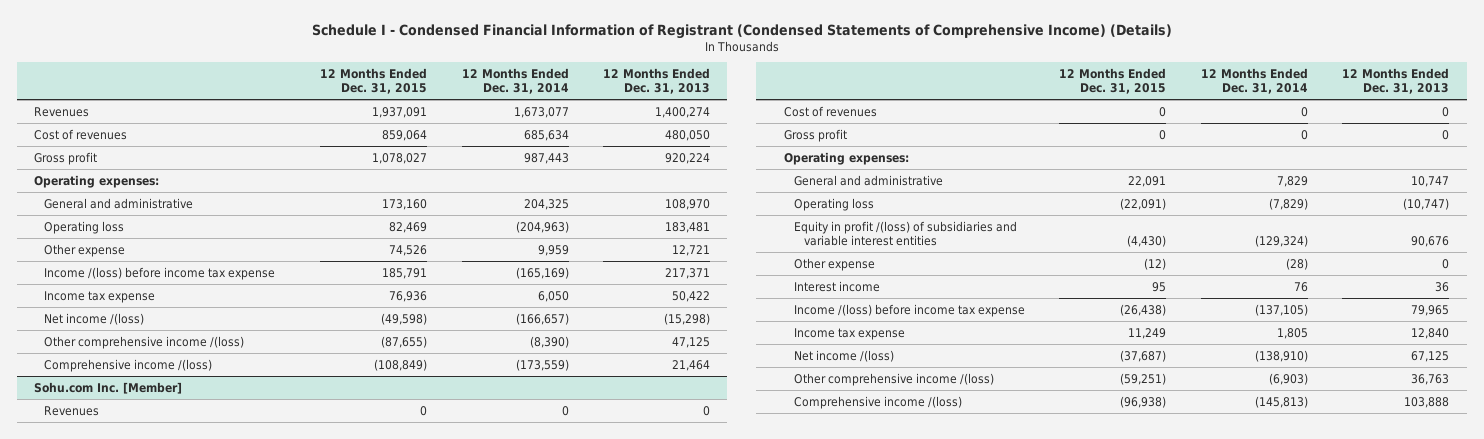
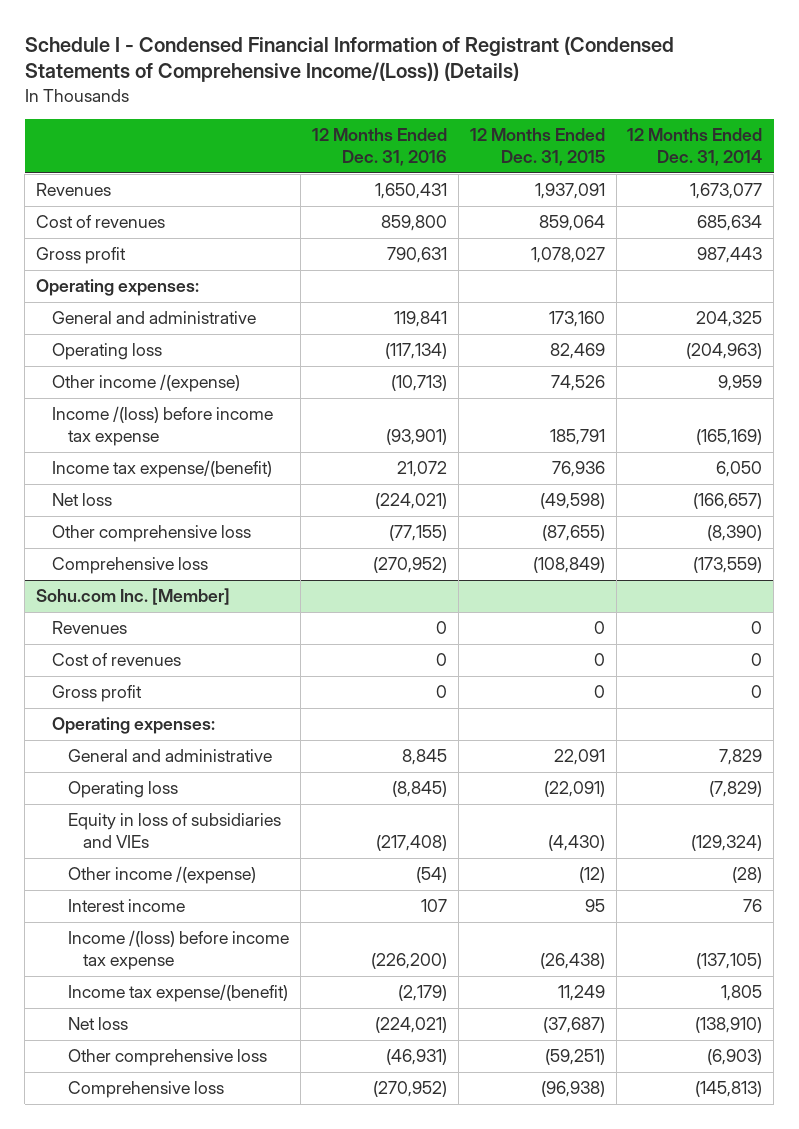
- Schedule I - Condensed Financial Information of Registrant (Condensed Statements of Comprehensive Income) (Details)
+ Schedule I - Condensed Financial Information of Registrant (Condensed Statements of Comprehensive Income/(Loss)) (Details)
- | 12 Months Ended Dec. 31, 2015 | 12 Months Ended Dec. 31, 2014 | 12 Months Ended Dec. 31, 2013
+ | 12 Months Ended Dec. 31, 2016 | 12 Months Ended Dec. 31, 2015 | 12 Months Ended Dec. 31, 2014
- Other expense | 74,526 | 9,959 | 12,721
+ Other income /(expense) | (10,713) | 74,526 | 9,959
- Income tax expense | 76,936 | 6,050 | 50,422
- Net income /(loss) | (49,598) | (166,657) | (15,298)
- Other comprehensive income /(loss) | (87,655) | (8,390) | 47,125
- Comprehensive income /(loss) | (108,849) | (173,559) | 21,464
+ Income tax expense/(benefit) | 21,072 | 76,936 | 6,050
+ Net loss | (224,021) | (49,598) | (166,657)
+ Other comprehensive loss | (77,155) | (87,655) | (8,390)
+ Comprehensive loss | (270,952) | (108,849) | (173,559)
@ Sohu.com Inc. [Member]
- Equity in profit /(loss) of subsidiaries and variable interest entities | (4,430) | (129,324) | 90,676
- Other expense | (12) | (28) | 0
+ Equity in loss of subsidiaries and VIEs | (217,408) | (4,430) | (129,324)
+ Other income /(expense) | (54) | (12) | (28)
- Income tax expense | 11,249 | 1,805 | 12,840
- Net income /(loss) | (37,687) | (138,910) | 67,125
- Other comprehensive income /(loss) | (59,251) | (6,903) | 36,763
- Comprehensive income /(loss) | (96,938) | (145,813) | 103,888
+ Income tax expense/(benefit) | (2,179) | 11,249 | 1,805
+ Net loss | (224,021) | (37,687) | (138,910)
+ Other comprehensive loss | (46,931) | (59,251) | (6,903)
+ Comprehensive loss | (270,952) | (96,938) | (145,813)

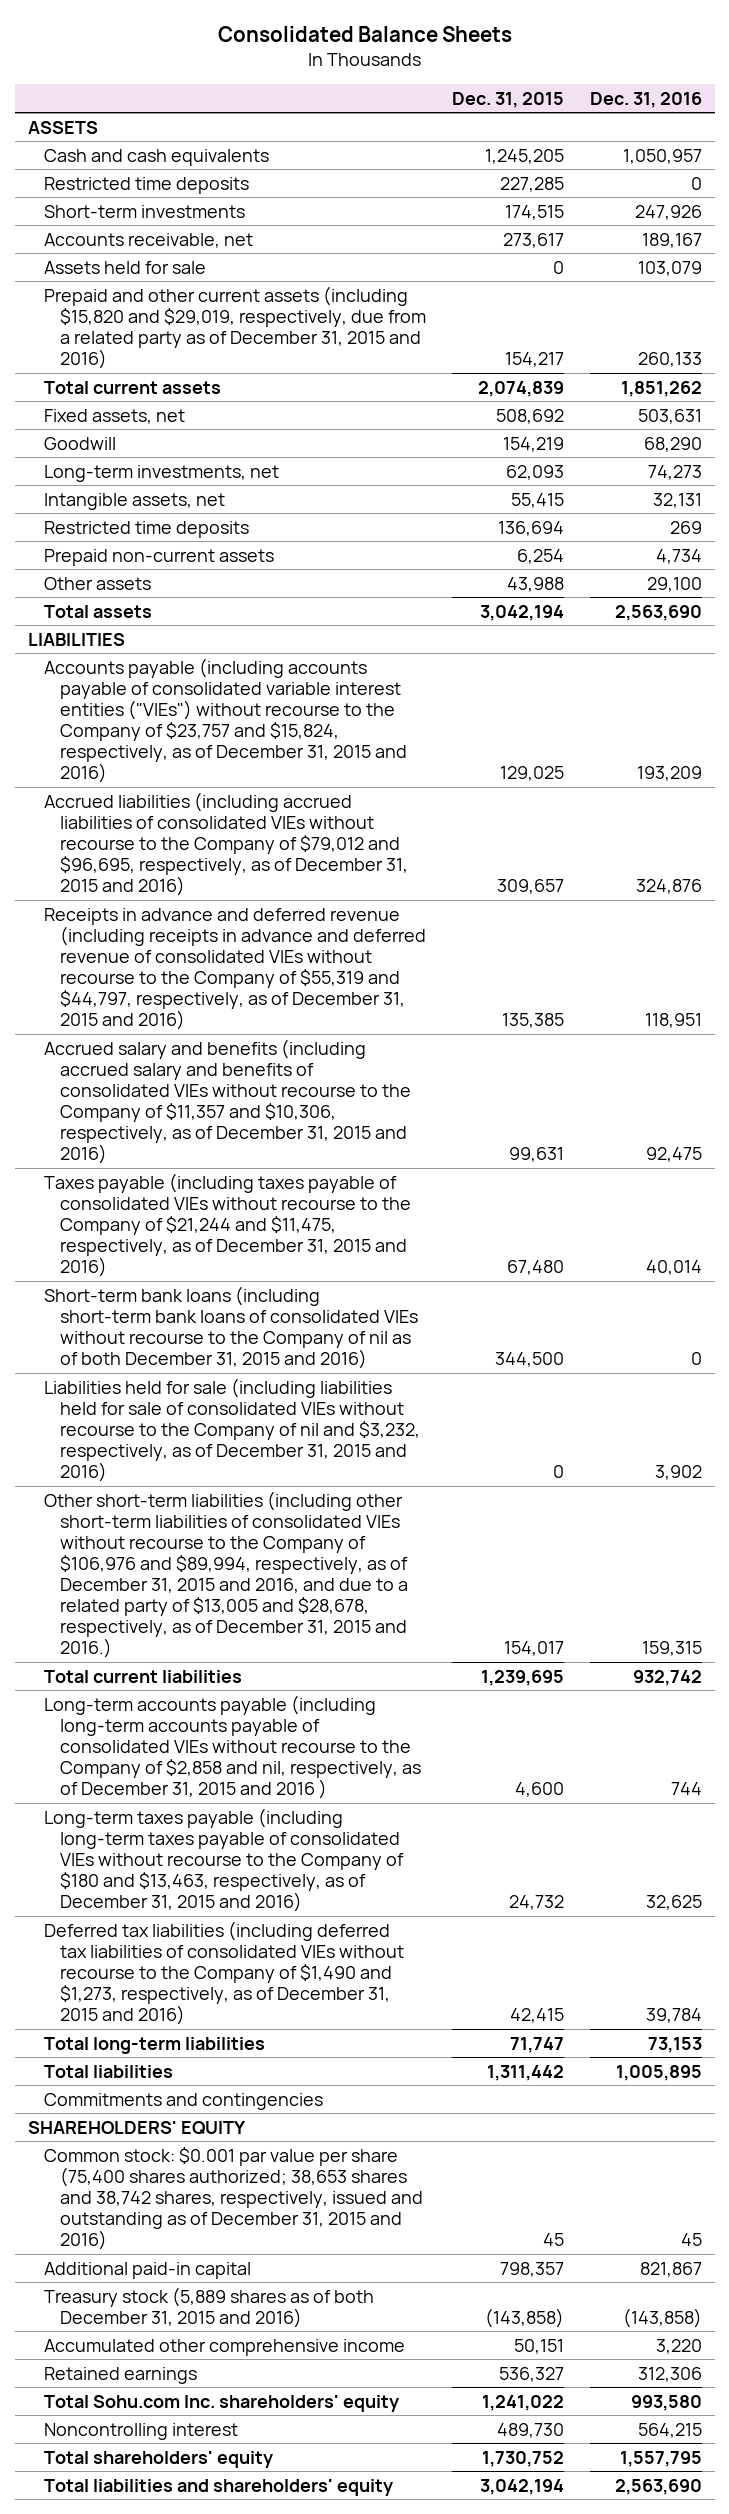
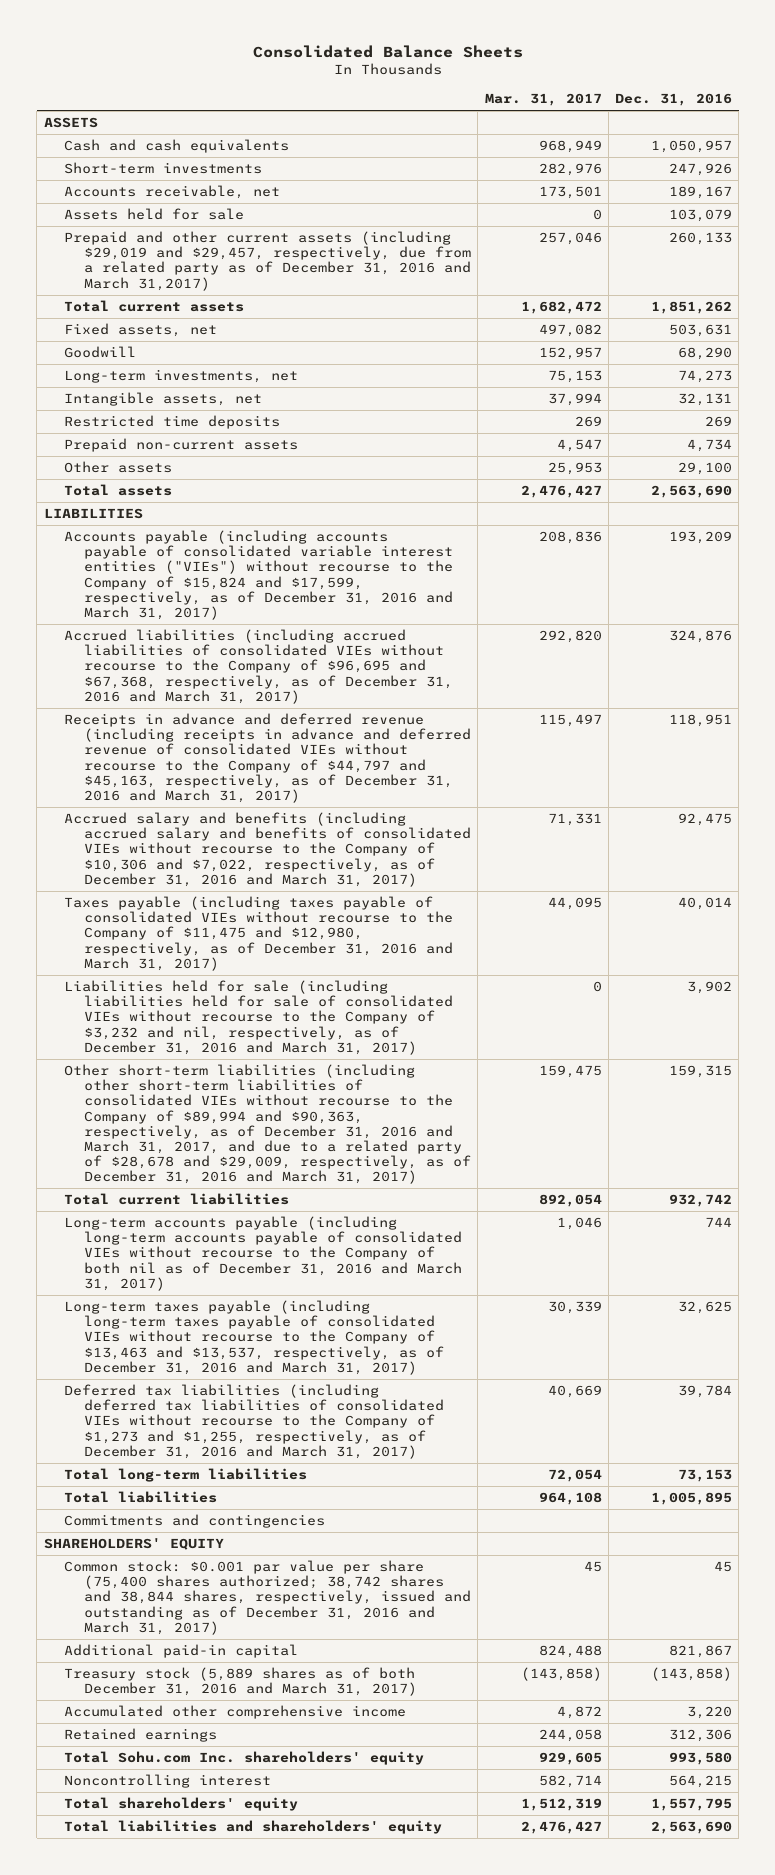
- | Dec. 31, 2015 | Dec. 31, 2016
+ | Mar. 31, 2017 | Dec. 31, 2016
- Restricted time deposits | 227,285 | 0
- Prepaid and other current assets (including $15,820 and $29,019, respectively, due from a related party as of December 31, 2015 and 2016) | 154,217 | 260,133
+ Prepaid and other current assets (including $29,019 and $29,457, respectively, due from a related party as of December 31, 2016 and March 31,2017) | 257,046 | 260,133
- Accounts payable (including accounts payable of consolidated variable interest entities ("VIEs") without recourse to the Company of $23,757 and $15,824, respectively, as of December 31, 2015 and 2016) | 129,025 | 193,209
- Accrued liabilities (including accrued liabilities of consolidated VIEs without recourse to the Company of $79,012 and $96,695, respectively, as of December 31, 2015 and 2016) | 309,657 | 324,876
- Receipts in advance and deferred revenue (including receipts in advance and deferred revenue of consolidated VIEs without recourse to the Company of $55,319 and $44,797, respectively, as of December 31, 2015 and 2016) | 135,385 | 118,951
- Accrued salary and benefits (including accrued salary and benefits of consolidated VIEs without recourse to the Company of $11,357 and $10,306, respectively, as of December 31, 2015 and 2016) | 99,631 | 92,475
- Taxes payable (including taxes payable of consolidated VIEs without recourse to the Company of $21,244 and $11,475, respectively, as of December 31, 2015 and 2016) | 67,480 | 40,014
- Short-term bank loans (including short-term bank loans of consolidated VIEs without recourse to the Company of nil as of both December 31, 2015 and 2016) | 344,500 | 0
- Liabilities held for sale (including liabilities held for sale of consolidated VIEs without recourse to the Company of nil and $3,232, respectively, as of December 31, 2015 and 2016) | 0 | 3,902
- Other short-term liabilities (including other short-term liabilities of consolidated VIEs without recourse to the Company of $106,976 and $89,994, respectively, as of December 31, 2015 and 2016, and due to a related party of $13,005 and $28,678, respectively, as of December 31, 2015 and 2016.) | 154,017 | 159,315
+ Accounts payable (including accounts payable of consolidated variable interest entities ("VIEs") without recourse to the Company of $15,824 and $17,599, respectively, as of December 31, 2016 and March 31, 2017) | 208,836 | 193,209
+ Accrued liabilities (including accrued liabilities of consolidated VIEs without recourse to the Company of $96,695 and $67,368, respectively, as of December 31, 2016 and March 31, 2017) | 292,820 | 324,876
+ Receipts in advance and deferred revenue (including receipts in advance and deferred revenue of consolidated VIEs without recourse to the Company of $44,797 and $45,163, respectively, as of December 31, 2016 and March 31, 2017) | 115,497 | 118,951
+ Accrued salary and benefits (including accrued salary and benefits of consolidated VIEs without recourse to the Company of $10,306 and $7,022, respectively, as of December 31, 2016 and March 31, 2017) | 71,331 | 92,475
+ Taxes payable (including taxes payable of consolidated VIEs without recourse to the Company of $11,475 and $12,980, respectively, as of December 31, 2016 and March 31, 2017) | 44,095 | 40,014
+ Liabilities held for sale (including liabilities held for sale of consolidated VIEs without recourse to the Company of $3,232 and nil, respectively, as of December 31, 2016 and March 31, 2017) | 0 | 3,902
+ Other short-term liabilities (including other short-term liabilities of consolidated VIEs without recourse to the Company of $89,994 and $90,363, respectively, as of December 31, 2016 and March 31, 2017, and due to a related party of $28,678 and $29,009, respectively, as of December 31, 2016 and March 31, 2017) | 159,475 | 159,315
- Long-term accounts payable (including long-term accounts payable of consolidated VIEs without recourse to the Company of $2,858 and nil, respectively, as of December 31, 2015 and 2016 ) | 4,600 | 744
- Long-term taxes payable (including long-term taxes payable of consolidated VIEs without recourse to the Company of $180 and $13,463, respectively, as of December 31, 2015 and 2016) | 24,732 | 32,625
- Deferred tax liabilities (including deferred tax liabilities of consolidated VIEs without recourse to the Company of $1,490 and $1,273, respectively, as of December 31, 2015 and 2016) | 42,415 | 39,784
+ Long-term accounts payable (including long-term accounts payable of consolidated VIEs without recourse to the Company of both nil as of December 31, 2016 and March 31, 2017) | 1,046 | 744
+ Long-term taxes payable (including long-term taxes payable of consolidated VIEs without recourse to the Company of $13,463 and $13,537, respectively, as of December 31, 2016 and March 31, 2017) | 30,339 | 32,625
+ Deferred tax liabilities (including deferred tax liabilities of consolidated VIEs without recourse to the Company of $1,273 and $1,255, respectively, as of December 31, 2016 and March 31, 2017) | 40,669 | 39,784
- Common stock: $0.001 par value per share (75,400 shares authorized; 38,653 shares and 38,742 shares, respectively, issued and outstanding as of December 31, 2015 and 2016) | 45 | 45
+ Common stock: $0.001 par value per share (75,400 shares authorized; 38,742 shares and 38,844 shares, respectively, issued and outstanding as of December 31, 2016 and March 31, 2017) | 45 | 45
- Treasury stock (5,889 shares as of both December 31, 2015 and 2016) | (143,858) | (143,858)
+ Treasury stock (5,889 shares as of both December 31, 2016 and March 31, 2017) | (143,858) | (143,858)

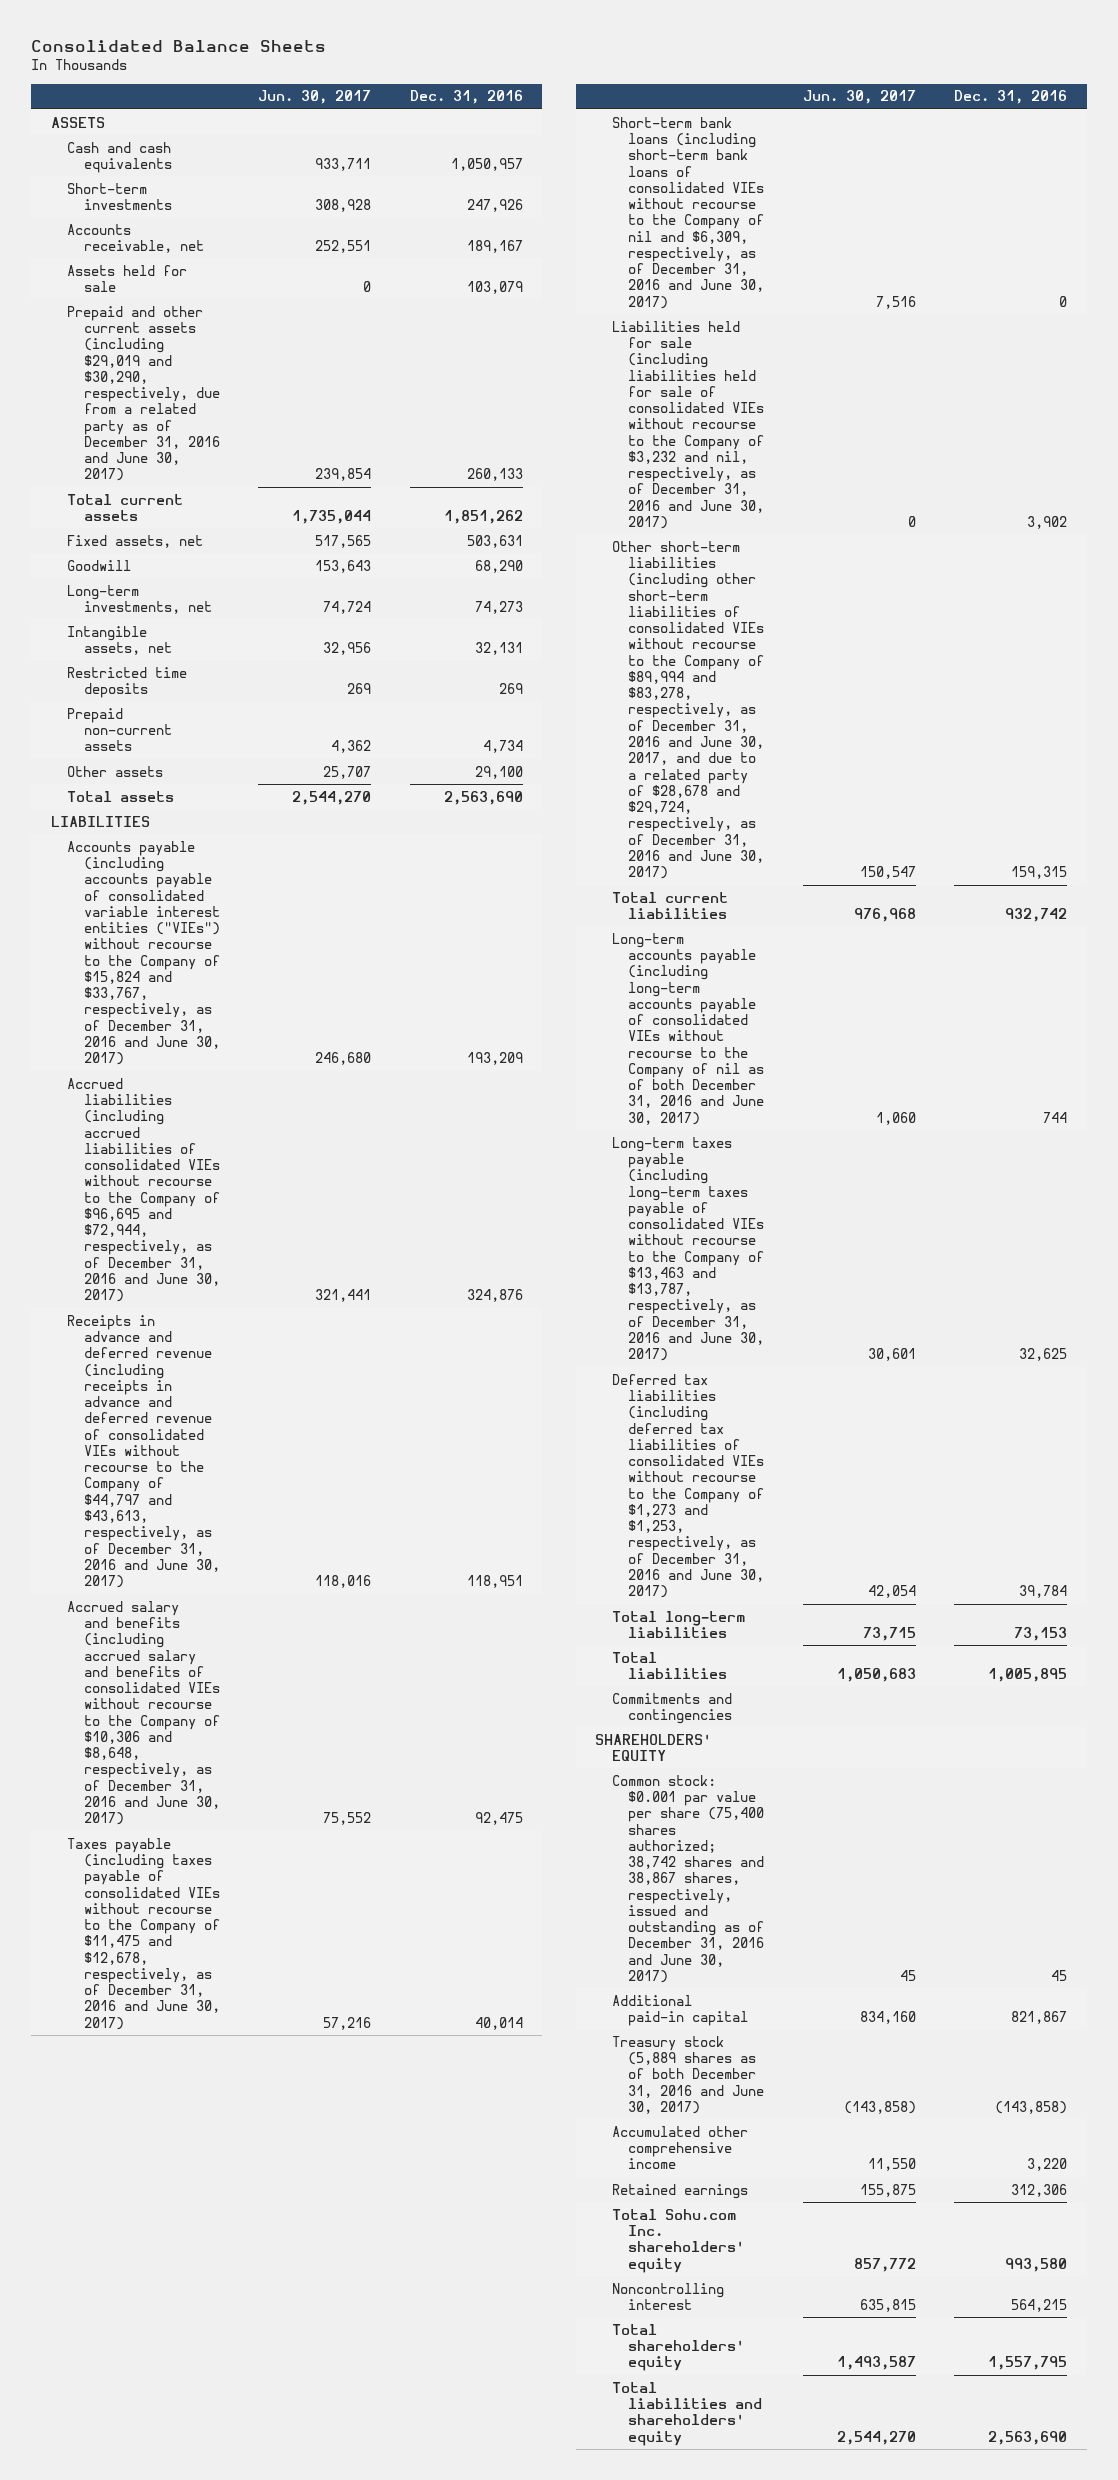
- | Mar. 31, 2017 | Dec. 31, 2016
+ | Jun. 30, 2017 | Dec. 31, 2016
- Prepaid and other current assets (including $29,019 and $29,457, respectively, due from a related party as of December 31, 2016 and March 31,2017) | 257,046 | 260,133
+ Prepaid and other current assets (including $29,019 and $30,290, respectively, due from a related party as of December 31, 2016 and June 30, 2017) | 239,854 | 260,133
- Accounts payable (including accounts payable of consolidated variable interest entities ("VIEs") without recourse to the Company of $15,824 and $17,599, respectively, as of December 31, 2016 and March 31, 2017) | 208,836 | 193,209
- Accrued liabilities (including accrued liabilities of consolidated VIEs without recourse to the Company of $96,695 and $67,368, respectively, as of December 31, 2016 and March 31, 2017) | 292,820 | 324,876
- Receipts in advance and deferred revenue (including receipts in advance and deferred revenue of consolidated VIEs without recourse to the Company of $44,797 and $45,163, respectively, as of December 31, 2016 and March 31, 2017) | 115,497 | 118,951
- Accrued salary and benefits (including accrued salary and benefits of consolidated VIEs without recourse to the Company of $10,306 and $7,022, respectively, as of December 31, 2016 and March 31, 2017) | 71,331 | 92,475
- Taxes payable (including taxes payable of consolidated VIEs without recourse to the Company of $11,475 and $12,980, respectively, as of December 31, 2016 and March 31, 2017) | 44,095 | 40,014
- Liabilities held for sale (including liabilities held for sale of consolidated VIEs without recourse to the Company of $3,232 and nil, respectively, as of December 31, 2016 and March 31, 2017) | 0 | 3,902
- Other short-term liabilities (including other short-term liabilities of consolidated VIEs without recourse to the Company of $89,994 and $90,363, respectively, as of December 31, 2016 and March 31, 2017, and due to a related party of $28,678 and $29,009, respectively, as of December 31, 2016 and March 31, 2017) | 159,475 | 159,315
+ Accounts payable (including accounts payable of consolidated variable interest entities ("VIEs") without recourse to the Company of $15,824 and $33,767, respectively, as of December 31, 2016 and June 30, 2017) | 246,680 | 193,209
+ Accrued liabilities (including accrued liabilities of consolidated VIEs without recourse to the Company of $96,695 and $72,944, respectively, as of December 31, 2016 and June 30, 2017) | 321,441 | 324,876
+ Receipts in advance and deferred revenue (including receipts in advance and deferred revenue of consolidated VIEs without recourse to the Company of $44,797 and $43,613, respectively, as of December 31, 2016 and June 30, 2017) | 118,016 | 118,951
+ Accrued salary and benefits (including accrued salary and benefits of consolidated VIEs without recourse to the Company of $10,306 and $8,648, respectively, as of December 31, 2016 and June 30, 2017) | 75,552 | 92,475
+ Taxes payable (including taxes payable of consolidated VIEs without recourse to the Company of $11,475 and $12,678, respectively, as of December 31, 2016 and June 30, 2017) | 57,216 | 40,014
+ Short-term bank loans (including short-term bank loans of consolidated VIEs without recourse to the Company of nil and $6,309, respectively, as of December 31, 2016 and June 30, 2017) | 7,516 | 0
+ Liabilities held for sale (including liabilities held for sale of consolidated VIEs without recourse to the Company of $3,232 and nil, respectively, as of December 31, 2016 and June 30, 2017) | 0 | 3,902
+ Other short-term liabilities (including other short-term liabilities of consolidated VIEs without recourse to the Company of $89,994 and $83,278, respectively, as of December 31, 2016 and June 30, 2017, and due to a related party of $28,678 and $29,724, respectively, as of December 31, 2016 and June 30, 2017) | 150,547 | 159,315
- Long-term accounts payable (including long-term accounts payable of consolidated VIEs without recourse to the Company of both nil as of December 31, 2016 and March 31, 2017) | 1,046 | 744
- Long-term taxes payable (including long-term taxes payable of consolidated VIEs without recourse to the Company of $13,463 and $13,537, respectively, as of December 31, 2016 and March 31, 2017) | 30,339 | 32,625
- Deferred tax liabilities (including deferred tax liabilities of consolidated VIEs without recourse to the Company of $1,273 and $1,255, respectively, as of December 31, 2016 and March 31, 2017) | 40,669 | 39,784
+ Long-term accounts payable (including long-term accounts payable of consolidated VIEs without recourse to the Company of nil as of both December 31, 2016 and June 30, 2017) | 1,060 | 744
+ Long-term taxes payable (including long-term taxes payable of consolidated VIEs without recourse to the Company of $13,463 and $13,787, respectively, as of December 31, 2016 and June 30, 2017) | 30,601 | 32,625
+ Deferred tax liabilities (including deferred tax liabilities of consolidated VIEs without recourse to the Company of $1,273 and $1,253, respectively, as of December 31, 2016 and June 30, 2017) | 42,054 | 39,784
- Common stock: $0.001 par value per share (75,400 shares authorized; 38,742 shares and 38,844 shares, respectively, issued and outstanding as of December 31, 2016 and March 31, 2017) | 45 | 45
+ Common stock: $0.001 par value per share (75,400 shares authorized; 38,742 shares and 38,867 shares, respectively, issued and outstanding as of December 31, 2016 and June 30, 2017) | 45 | 45
- Treasury stock (5,889 shares as of both December 31, 2016 and March 31, 2017) | (143,858) | (143,858)
+ Treasury stock (5,889 shares as of both December 31, 2016 and June 30, 2017) | (143,858) | (143,858)

